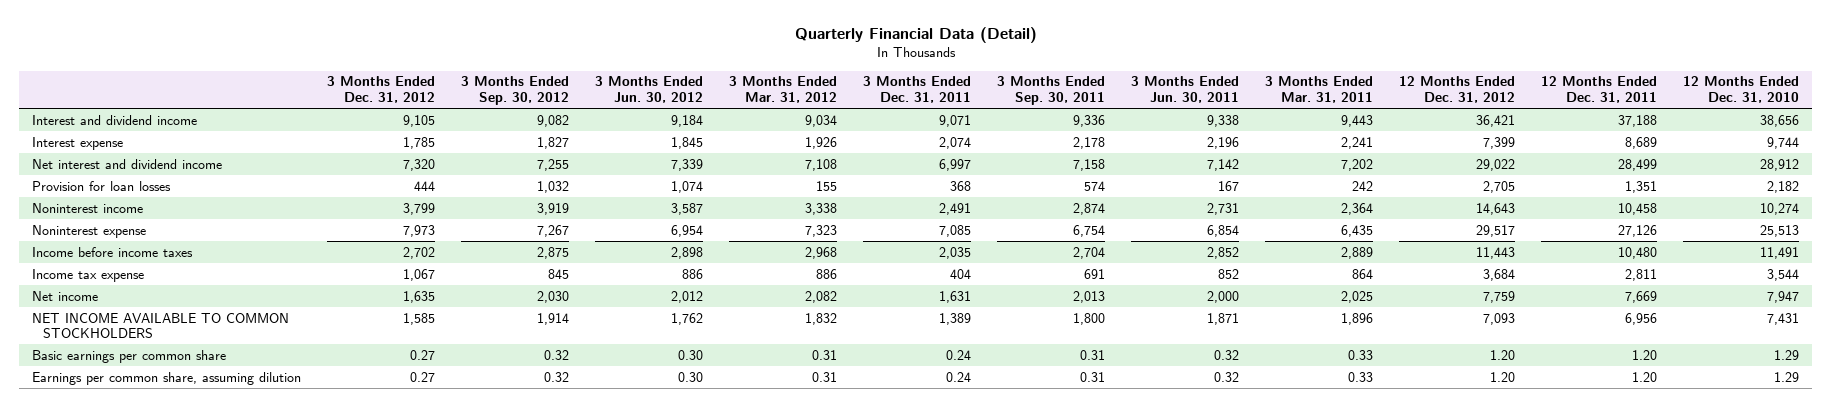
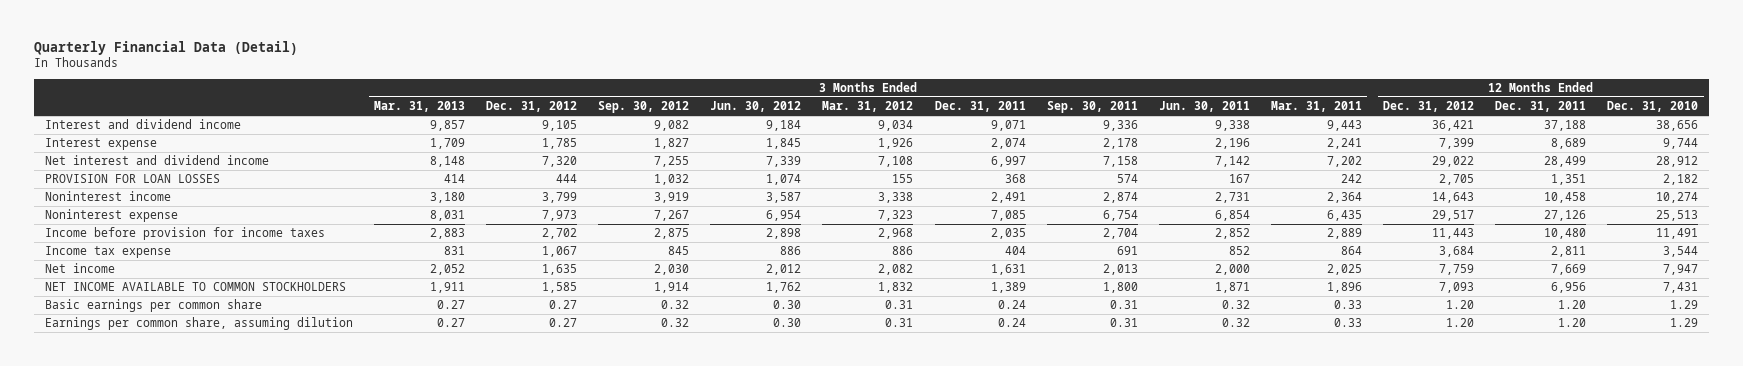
- | 3 Months Ended Dec. 31, 2012 | 3 Months Ended Sep. 30, 2012 | 3 Months Ended Jun. 30, 2012 | 3 Months Ended Mar. 31, 2012 | 3 Months Ended Dec. 31, 2011 | 3 Months Ended Sep. 30, 2011 | 3 Months Ended Jun. 30, 2011 | 3 Months Ended Mar. 31, 2011 | 12 Months Ended Dec. 31, 2012 | 12 Months Ended Dec. 31, 2011 | 12 Months Ended Dec. 31, 2010
+ | 3 Months Ended Mar. 31, 2013 | 3 Months Ended Dec. 31, 2012 | 3 Months Ended Sep. 30, 2012 | 3 Months Ended Jun. 30, 2012 | 3 Months Ended Mar. 31, 2012 | 3 Months Ended Dec. 31, 2011 | 3 Months Ended Sep. 30, 2011 | 3 Months Ended Jun. 30, 2011 | 3 Months Ended Mar. 31, 2011 | 12 Months Ended Dec. 31, 2012 | 12 Months Ended Dec. 31, 2011 | 12 Months Ended Dec. 31, 2010
- Provision for loan losses | 444 | 1,032 | 1,074 | 155 | 368 | 574 | 167 | 242 | 2,705 | 1,351 | 2,182
+ PROVISION FOR LOAN LOSSES | 414 | 444 | 1,032 | 1,074 | 155 | 368 | 574 | 167 | 242 | 2,705 | 1,351 | 2,182
- Income before income taxes | 2,702 | 2,875 | 2,898 | 2,968 | 2,035 | 2,704 | 2,852 | 2,889 | 11,443 | 10,480 | 11,491
+ Income before provision for income taxes | 2,883 | 2,702 | 2,875 | 2,898 | 2,968 | 2,035 | 2,704 | 2,852 | 2,889 | 11,443 | 10,480 | 11,491

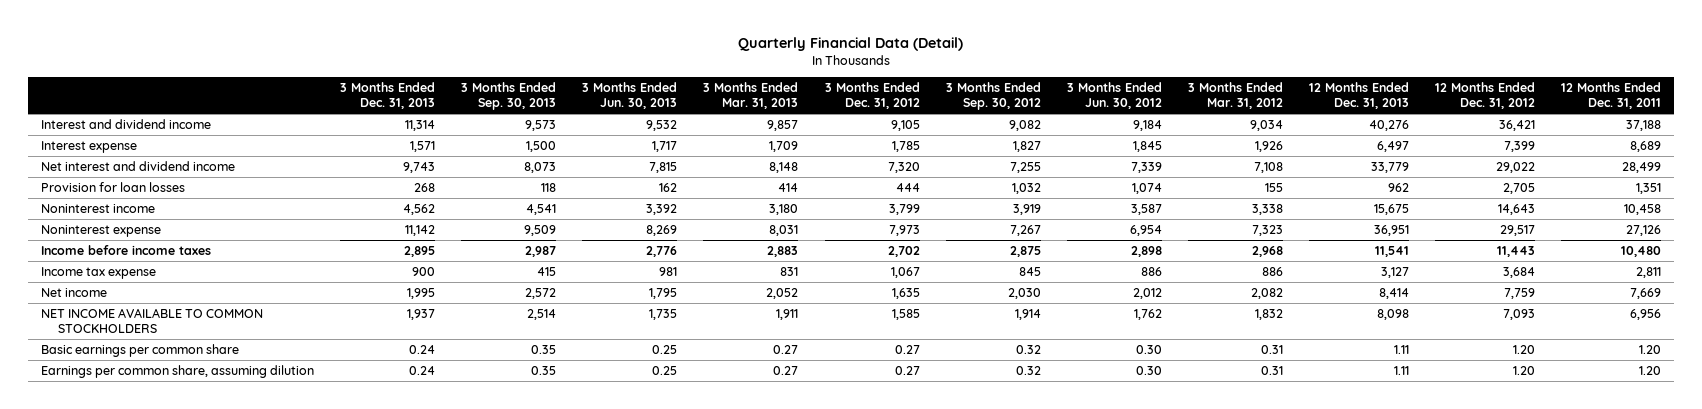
- | 3 Months Ended Mar. 31, 2013 | 3 Months Ended Dec. 31, 2012 | 3 Months Ended Sep. 30, 2012 | 3 Months Ended Jun. 30, 2012 | 3 Months Ended Mar. 31, 2012 | 3 Months Ended Dec. 31, 2011 | 3 Months Ended Sep. 30, 2011 | 3 Months Ended Jun. 30, 2011 | 3 Months Ended Mar. 31, 2011 | 12 Months Ended Dec. 31, 2012 | 12 Months Ended Dec. 31, 2011 | 12 Months Ended Dec. 31, 2010
+ | 3 Months Ended Dec. 31, 2013 | 3 Months Ended Sep. 30, 2013 | 3 Months Ended Jun. 30, 2013 | 3 Months Ended Mar. 31, 2013 | 3 Months Ended Dec. 31, 2012 | 3 Months Ended Sep. 30, 2012 | 3 Months Ended Jun. 30, 2012 | 3 Months Ended Mar. 31, 2012 | 12 Months Ended Dec. 31, 2013 | 12 Months Ended Dec. 31, 2012 | 12 Months Ended Dec. 31, 2011
- PROVISION FOR LOAN LOSSES | 414 | 444 | 1,032 | 1,074 | 155 | 368 | 574 | 167 | 242 | 2,705 | 1,351 | 2,182
+ Provision for loan losses | 268 | 118 | 162 | 414 | 444 | 1,032 | 1,074 | 155 | 962 | 2,705 | 1,351
- Income before provision for income taxes | 2,883 | 2,702 | 2,875 | 2,898 | 2,968 | 2,035 | 2,704 | 2,852 | 2,889 | 11,443 | 10,480 | 11,491
+ Income before income taxes | 2,895 | 2,987 | 2,776 | 2,883 | 2,702 | 2,875 | 2,898 | 2,968 | 11,541 | 11,443 | 10,480

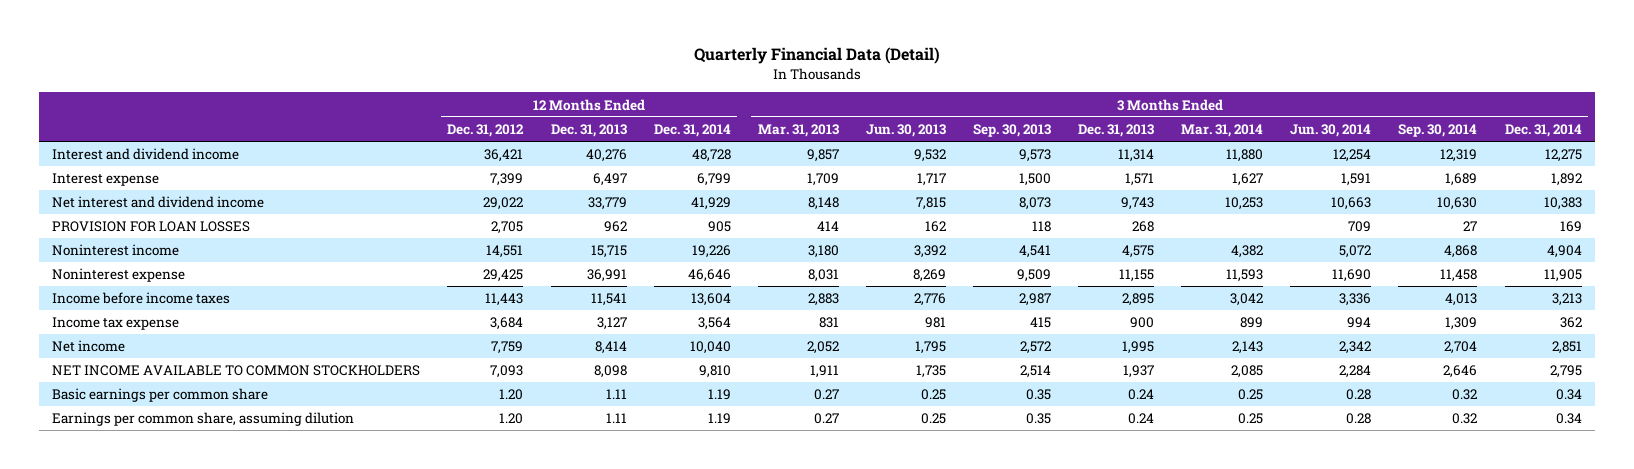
- | 3 Months Ended Dec. 31, 2013 | 3 Months Ended Sep. 30, 2013 | 3 Months Ended Jun. 30, 2013 | 3 Months Ended Mar. 31, 2013 | 3 Months Ended Dec. 31, 2012 | 3 Months Ended Sep. 30, 2012 | 3 Months Ended Jun. 30, 2012 | 3 Months Ended Mar. 31, 2012 | 12 Months Ended Dec. 31, 2013 | 12 Months Ended Dec. 31, 2012 | 12 Months Ended Dec. 31, 2011
+ | 12 Months Ended Dec. 31, 2012 | 12 Months Ended Dec. 31, 2013 | 12 Months Ended Dec. 31, 2014 | 3 Months Ended Mar. 31, 2013 | 3 Months Ended Jun. 30, 2013 | 3 Months Ended Sep. 30, 2013 | 3 Months Ended Dec. 31, 2013 | 3 Months Ended Mar. 31, 2014 | 3 Months Ended Jun. 30, 2014 | 3 Months Ended Sep. 30, 2014 | 3 Months Ended Dec. 31, 2014
- Provision for loan losses | 268 | 118 | 162 | 414 | 444 | 1,032 | 1,074 | 155 | 962 | 2,705 | 1,351
- Noninterest income | 4,562 | 4,541 | 3,392 | 3,180 | 3,799 | 3,919 | 3,587 | 3,338 | 15,675 | 14,643 | 10,458
- Noninterest expense | 11,142 | 9,509 | 8,269 | 8,031 | 7,973 | 7,267 | 6,954 | 7,323 | 36,951 | 29,517 | 27,126
+ PROVISION FOR LOAN LOSSES | 2,705 | 962 | 905 | 414 | 162 | 118 | 268 | | 709 | 27 | 169
+ Noninterest income | 14,551 | 15,715 | 19,226 | 3,180 | 3,392 | 4,541 | 4,575 | 4,382 | 5,072 | 4,868 | 4,904
+ Noninterest expense | 29,425 | 36,991 | 46,646 | 8,031 | 8,269 | 9,509 | 11,155 | 11,593 | 11,690 | 11,458 | 11,905

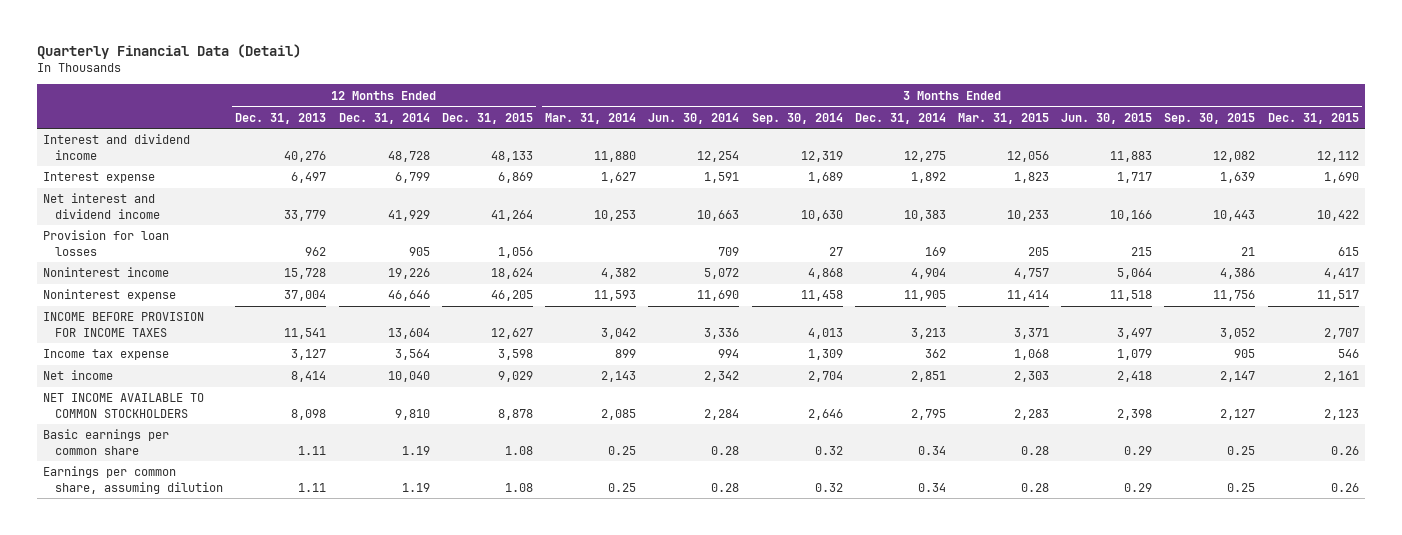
- | 12 Months Ended Dec. 31, 2012 | 12 Months Ended Dec. 31, 2013 | 12 Months Ended Dec. 31, 2014 | 3 Months Ended Mar. 31, 2013 | 3 Months Ended Jun. 30, 2013 | 3 Months Ended Sep. 30, 2013 | 3 Months Ended Dec. 31, 2013 | 3 Months Ended Mar. 31, 2014 | 3 Months Ended Jun. 30, 2014 | 3 Months Ended Sep. 30, 2014 | 3 Months Ended Dec. 31, 2014
+ | 12 Months Ended Dec. 31, 2013 | 12 Months Ended Dec. 31, 2014 | 12 Months Ended Dec. 31, 2015 | 3 Months Ended Mar. 31, 2014 | 3 Months Ended Jun. 30, 2014 | 3 Months Ended Sep. 30, 2014 | 3 Months Ended Dec. 31, 2014 | 3 Months Ended Mar. 31, 2015 | 3 Months Ended Jun. 30, 2015 | 3 Months Ended Sep. 30, 2015 | 3 Months Ended Dec. 31, 2015
- PROVISION FOR LOAN LOSSES | 2,705 | 962 | 905 | 414 | 162 | 118 | 268 | | 709 | 27 | 169
- Noninterest income | 14,551 | 15,715 | 19,226 | 3,180 | 3,392 | 4,541 | 4,575 | 4,382 | 5,072 | 4,868 | 4,904
- Noninterest expense | 29,425 | 36,991 | 46,646 | 8,031 | 8,269 | 9,509 | 11,155 | 11,593 | 11,690 | 11,458 | 11,905
- Income before income taxes | 11,443 | 11,541 | 13,604 | 2,883 | 2,776 | 2,987 | 2,895 | 3,042 | 3,336 | 4,013 | 3,213
+ Provision for loan losses | 962 | 905 | 1,056 | | 709 | 27 | 169 | 205 | 215 | 21 | 615
+ Noninterest income | 15,728 | 19,226 | 18,624 | 4,382 | 5,072 | 4,868 | 4,904 | 4,757 | 5,064 | 4,386 | 4,417
+ Noninterest expense | 37,004 | 46,646 | 46,205 | 11,593 | 11,690 | 11,458 | 11,905 | 11,414 | 11,518 | 11,756 | 11,517
+ INCOME BEFORE PROVISION FOR INCOME TAXES | 11,541 | 13,604 | 12,627 | 3,042 | 3,336 | 4,013 | 3,213 | 3,371 | 3,497 | 3,052 | 2,707

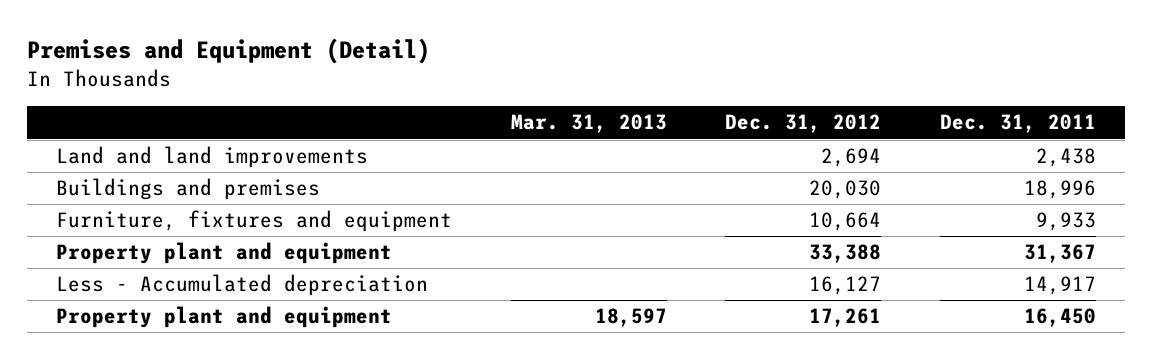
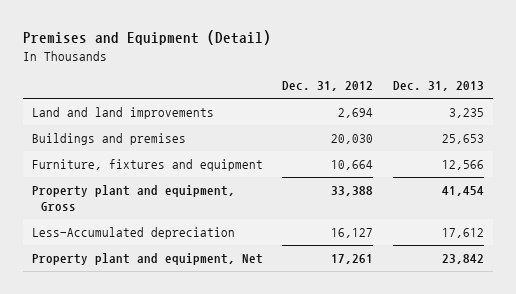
- | Mar. 31, 2013 | Dec. 31, 2012 | Dec. 31, 2011
+ | Dec. 31, 2012 | Dec. 31, 2013
- Property plant and equipment | | 33,388 | 31,367
- Less - Accumulated depreciation | | 16,127 | 14,917
- Property plant and equipment | 18,597 | 17,261 | 16,450
+ Property plant and equipment, Gross | 33,388 | 41,454
+ Less-Accumulated depreciation | 16,127 | 17,612
+ Property plant and equipment, Net | 17,261 | 23,842

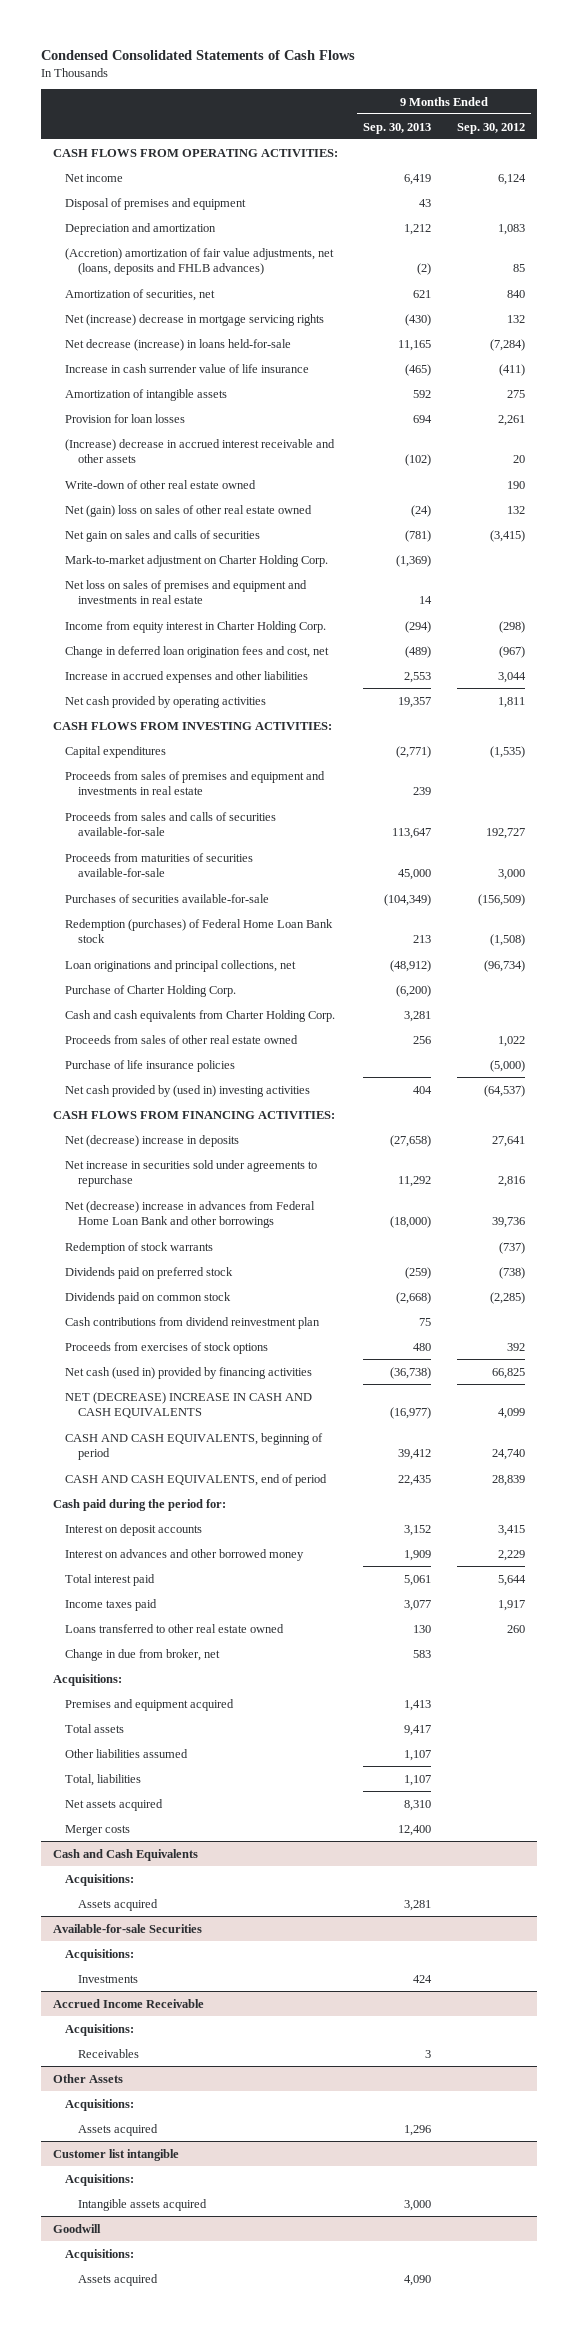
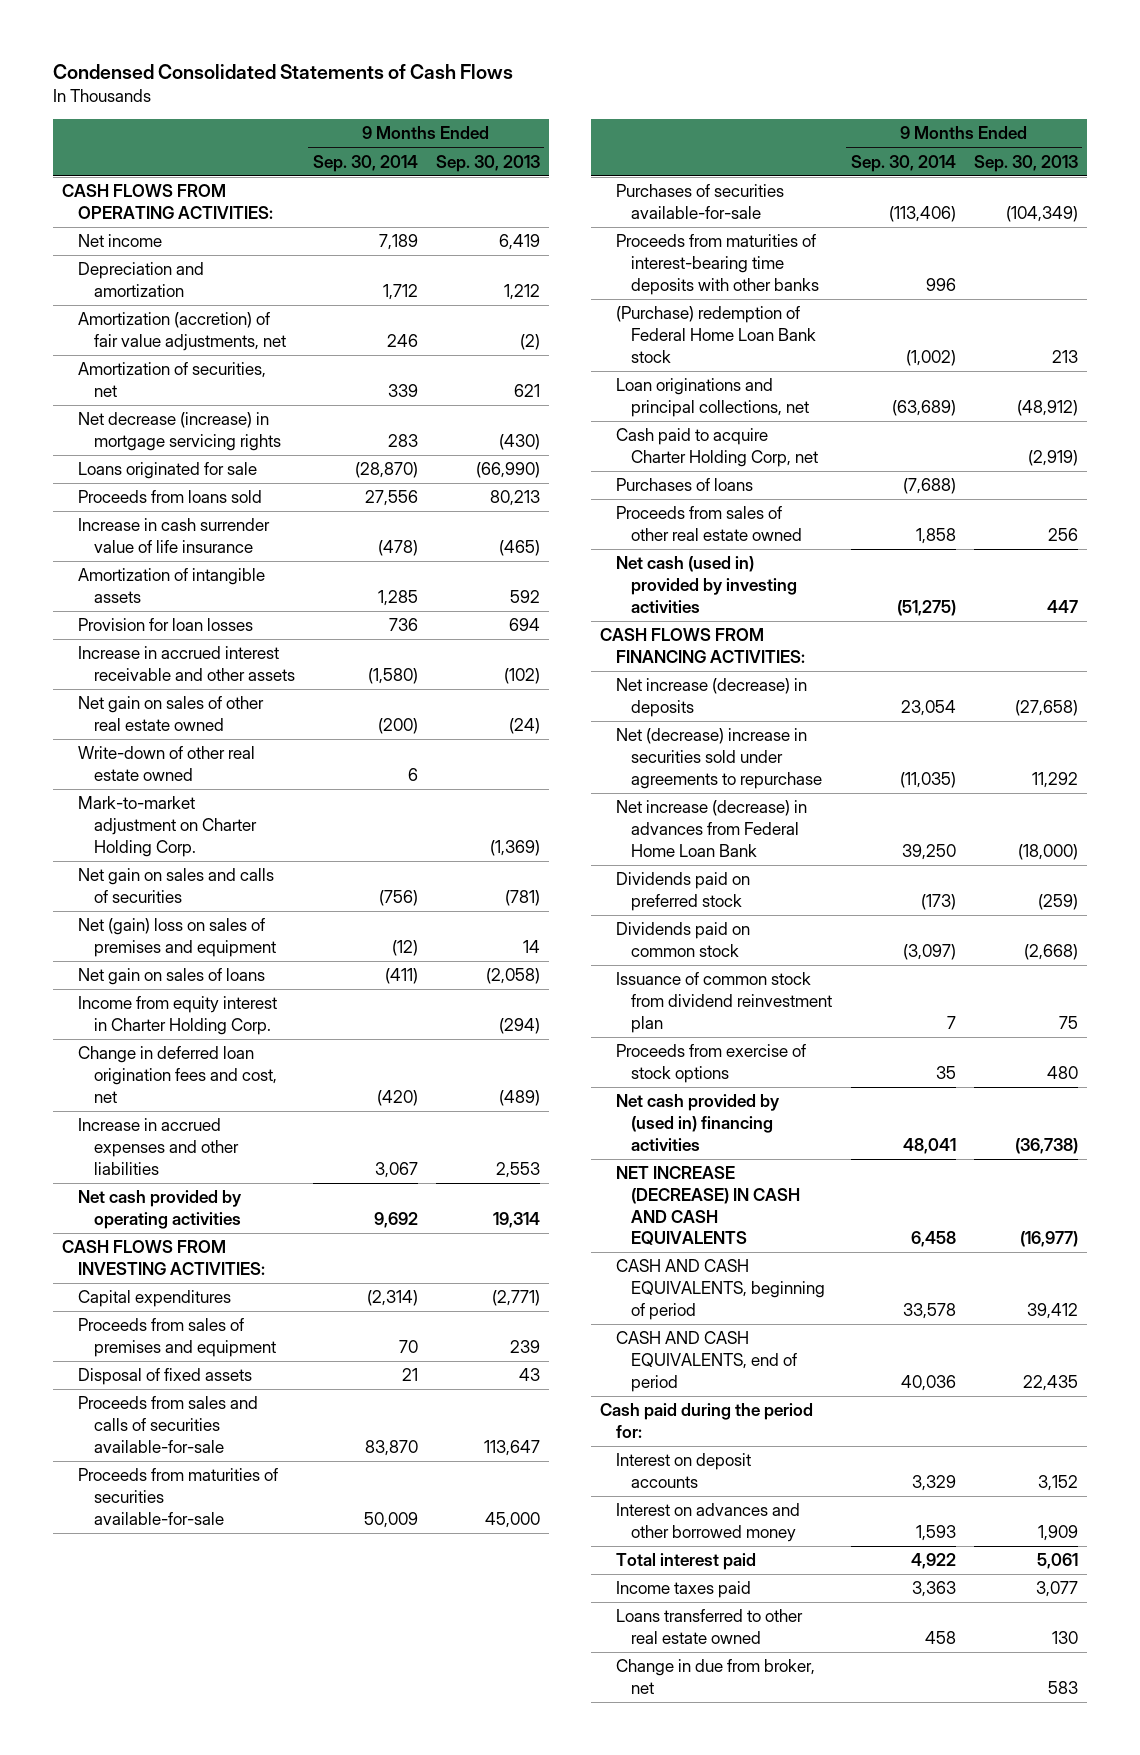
- | 9 Months Ended Sep. 30, 2013 | 9 Months Ended Sep. 30, 2012
+ | 9 Months Ended Sep. 30, 2014 | 9 Months Ended Sep. 30, 2013
- Disposal of premises and equipment | 43 |
- (Accretion) amortization of fair value adjustments, net (loans, deposits and FHLB advances) | (2) | 85
+ Amortization (accretion) of fair value adjustments, net | 246 | (2)
- Net (increase) decrease in mortgage servicing rights | (430) | 132
- Net decrease (increase) in loans held-for-sale | 11,165 | (7,284)
+ Net decrease (increase) in mortgage servicing rights | 283 | (430)
+ Loans originated for sale | (28,870) | (66,990)
+ Proceeds from loans sold | 27,556 | 80,213
- (Increase) decrease in accrued interest receivable and other assets | (102) | 20
+ Increase in accrued interest receivable and other assets | (1,580) | (102)
+ Net gain on sales of other real estate owned | (200) | (24)
- Net (gain) loss on sales of other real estate owned | (24) | 132
- Net loss on sales of premises and equipment and investments in real estate | 14 |
moved down: Net gain on sales and calls of securities | (756) | (781)
+ Net (gain) loss on sales of premises and equipment | (12) | 14
+ Net gain on sales of loans | (411) | (2,058)
- Net cash provided by operating activities | 19,357 | 1,811
+ Net cash provided by operating activities | 9,692 | 19,314
- Proceeds from sales of premises and equipment and investments in real estate | 239 |
+ Proceeds from sales of premises and equipment | 70 | 239
+ Disposal of fixed assets | 21 | 43
- Redemption (purchases) of Federal Home Loan Bank stock | 213 | (1,508)
+ Proceeds from maturities of interest-bearing time deposits with other banks | 996 |
+ (Purchase) redemption of Federal Home Loan Bank stock | (1,002) | 213
- Purchase of Charter Holding Corp. | (6,200) |
- Cash and cash equivalents from Charter Holding Corp. | 3,281 |
+ Cash paid to acquire Charter Holding Corp, net | | (2,919)
+ Purchases of loans | (7,688) |
- Purchase of life insurance policies | | (5,000)
- Net cash provided by (used in) investing activities | 404 | (64,537)
+ Net cash (used in) provided by investing activities | (51,275) | 447
- Net (decrease) increase in deposits | (27,658) | 27,641
- Net increase in securities sold under agreements to repurchase | 11,292 | 2,816
- Net (decrease) increase in advances from Federal Home Loan Bank and other borrowings | (18,000) | 39,736
- Redemption of stock warrants | | (737)
+ Net increase (decrease) in deposits | 23,054 | (27,658)
+ Net (decrease) increase in securities sold under agreements to repurchase | (11,035) | 11,292
+ Net increase (decrease) in advances from Federal Home Loan Bank | 39,250 | (18,000)
- Cash contributions from dividend reinvestment plan | 75 |
- Proceeds from exercises of stock options | 480 | 392
- Net cash (used in) provided by financing activities | (36,738) | 66,825
- NET (DECREASE) INCREASE IN CASH AND CASH EQUIVALENTS | (16,977) | 4,099
+ Issuance of common stock from dividend reinvestment plan | 7 | 75
+ Proceeds from exercise of stock options | 35 | 480
+ Net cash provided by (used in) financing activities | 48,041 | (36,738)
+ NET INCREASE (DECREASE) IN CASH AND CASH EQUIVALENTS | 6,458 | (16,977)
- Acquisitions:
- Premises and equipment acquired | 1,413 |
- Total assets | 9,417 |
- Other liabilities assumed | 1,107 |
- Total, liabilities | 1,107 |
- Net assets acquired | 8,310 |
- Merger costs | 12,400 |
- Cash and Cash Equivalents
- Acquisitions:
- Assets acquired | 3,281 |
- Available-for-sale Securities
- Acquisitions:
- Investments | 424 |
- Accrued Income Receivable
- Acquisitions:
- Receivables | 3 |
- Other Assets
- Acquisitions:
- Assets acquired | 1,296 |
- Customer list intangible
- Acquisitions:
- Intangible assets acquired | 3,000 |
- Goodwill
- Acquisitions:
- Assets acquired | 4,090 |

